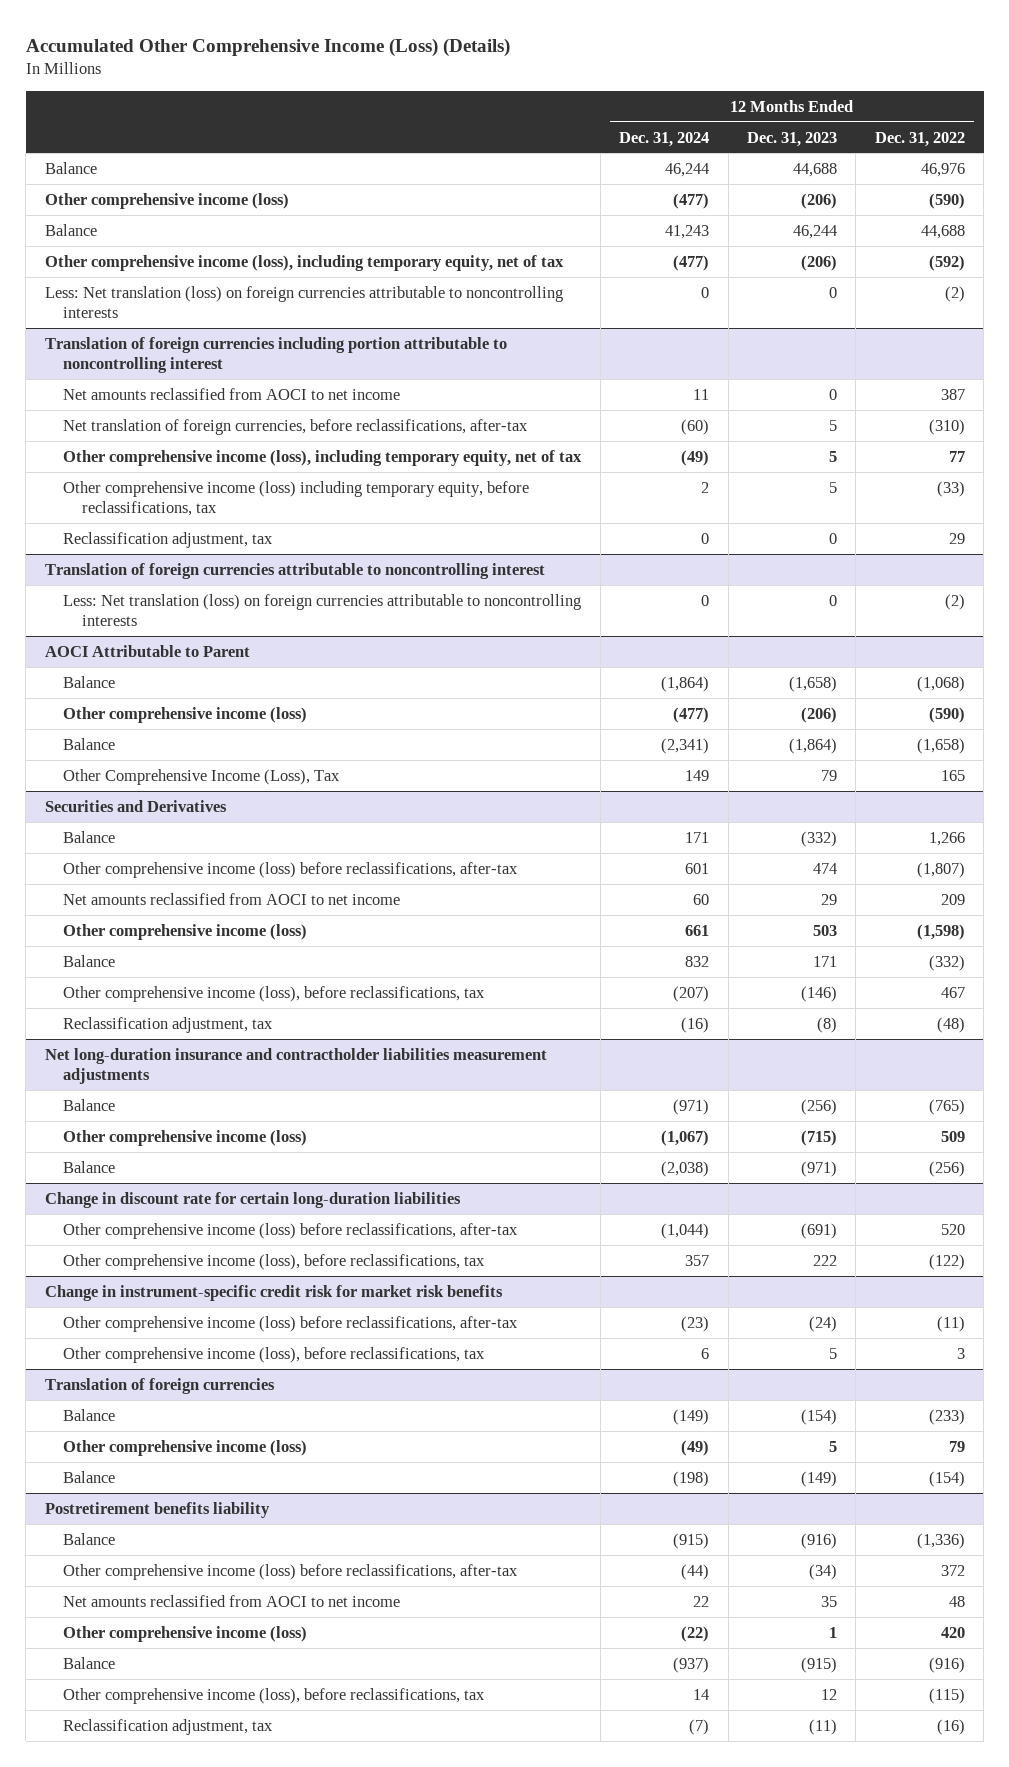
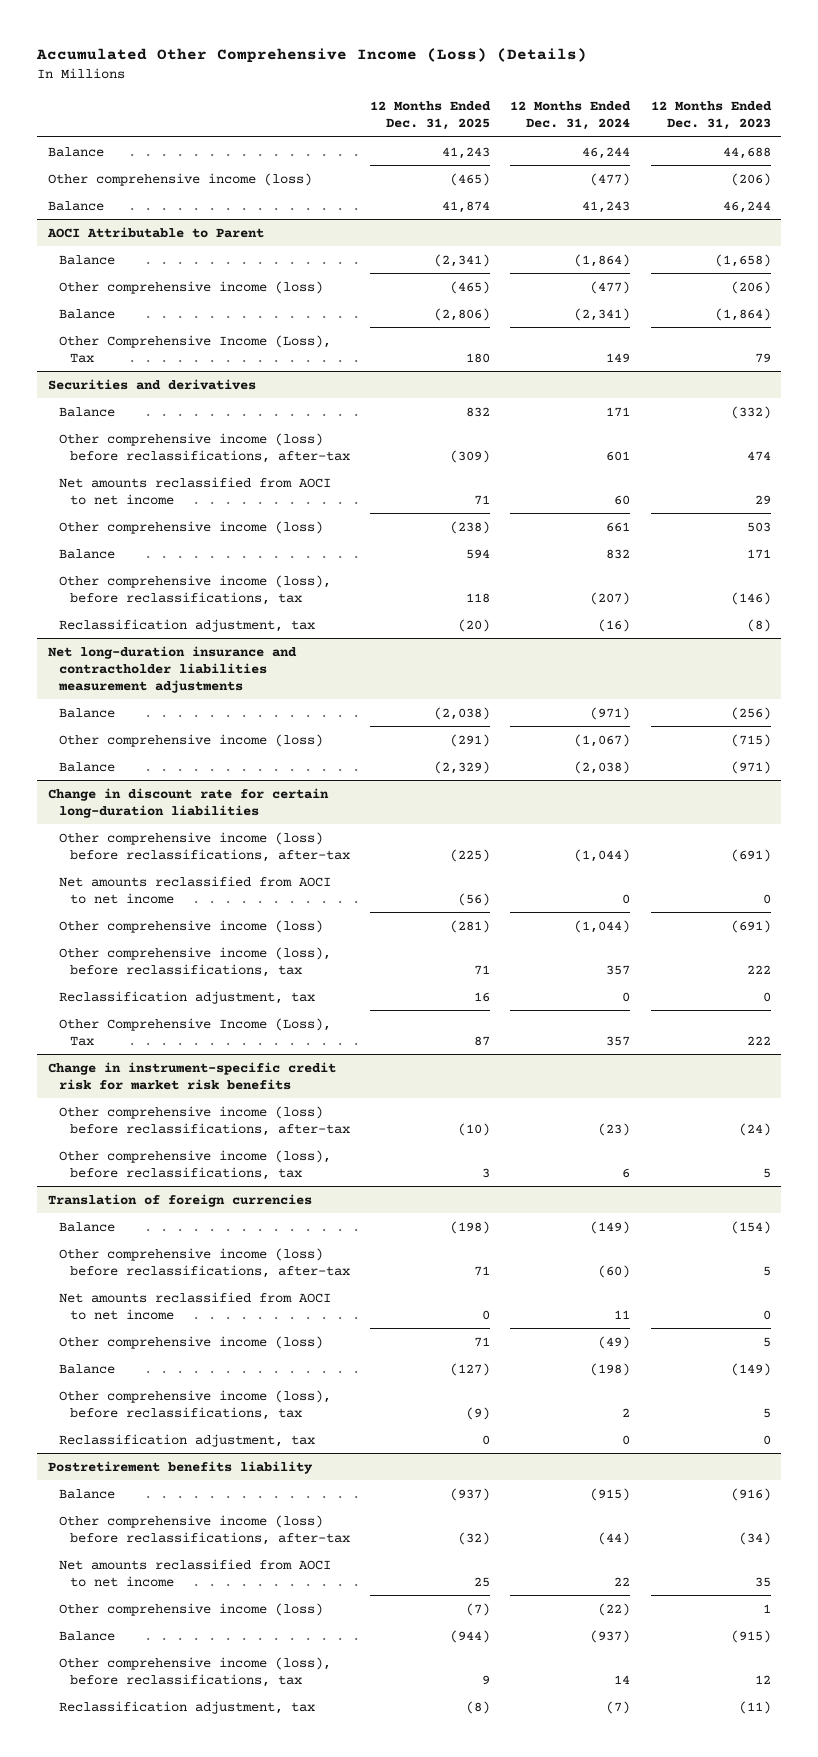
- | 12 Months Ended Dec. 31, 2024 | 12 Months Ended Dec. 31, 2023 | 12 Months Ended Dec. 31, 2022
+ | 12 Months Ended Dec. 31, 2025 | 12 Months Ended Dec. 31, 2024 | 12 Months Ended Dec. 31, 2023
- Other comprehensive income (loss), including temporary equity, net of tax | (477) | (206) | (592)
- Less: Net translation (loss) on foreign currencies attributable to noncontrolling interests | 0 | 0 | (2)
- Translation of foreign currencies including portion attributable to noncontrolling interest
- Net amounts reclassified from AOCI to net income | 11 | 0 | 387
- Net translation of foreign currencies, before reclassifications, after-tax | (60) | 5 | (310)
- Other comprehensive income (loss), including temporary equity, net of tax | (49) | 5 | 77
- Other comprehensive income (loss) including temporary equity, before reclassifications, tax | 2 | 5 | (33)
- Reclassification adjustment, tax | 0 | 0 | 29
- Translation of foreign currencies attributable to noncontrolling interest
- Less: Net translation (loss) on foreign currencies attributable to noncontrolling interests | 0 | 0 | (2)
- Securities and Derivatives
+ Securities and derivatives
@ Change in discount rate for certain long-duration liabilities
+ Net amounts reclassified from AOCI to net income | (56) | 0 | 0
+ Other comprehensive income (loss) | (281) | (1,044) | (691)
+ Reclassification adjustment, tax | 16 | 0 | 0
+ Other Comprehensive Income (Loss), Tax | 87 | 357 | 222
@ Translation of foreign currencies
+ Other comprehensive income (loss) before reclassifications, after-tax | 71 | (60) | 5
+ Net amounts reclassified from AOCI to net income | 0 | 11 | 0
+ Other comprehensive income (loss), before reclassifications, tax | (9) | 2 | 5
+ Reclassification adjustment, tax | 0 | 0 | 0

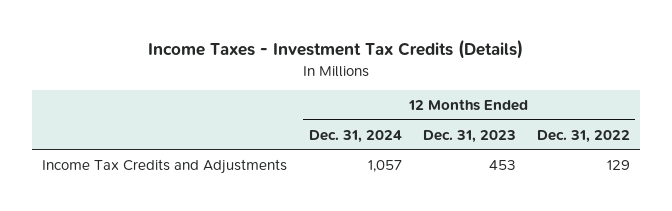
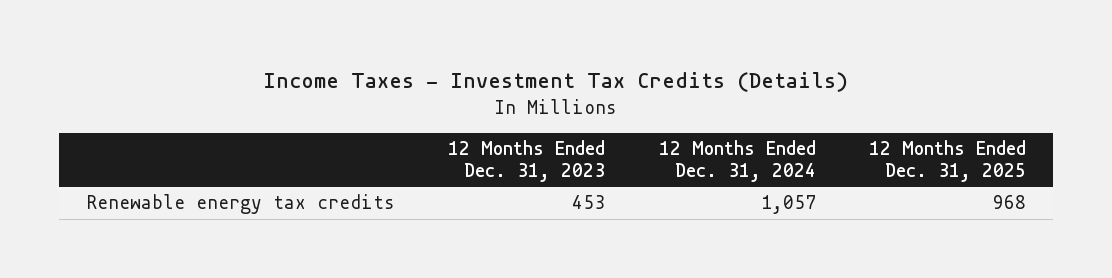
- | 12 Months Ended Dec. 31, 2024 | 12 Months Ended Dec. 31, 2023 | 12 Months Ended Dec. 31, 2022
+ | 12 Months Ended Dec. 31, 2023 | 12 Months Ended Dec. 31, 2024 | 12 Months Ended Dec. 31, 2025
- Income Tax Credits and Adjustments | 1,057 | 453 | 129
+ Renewable energy tax credits | 453 | 1,057 | 968

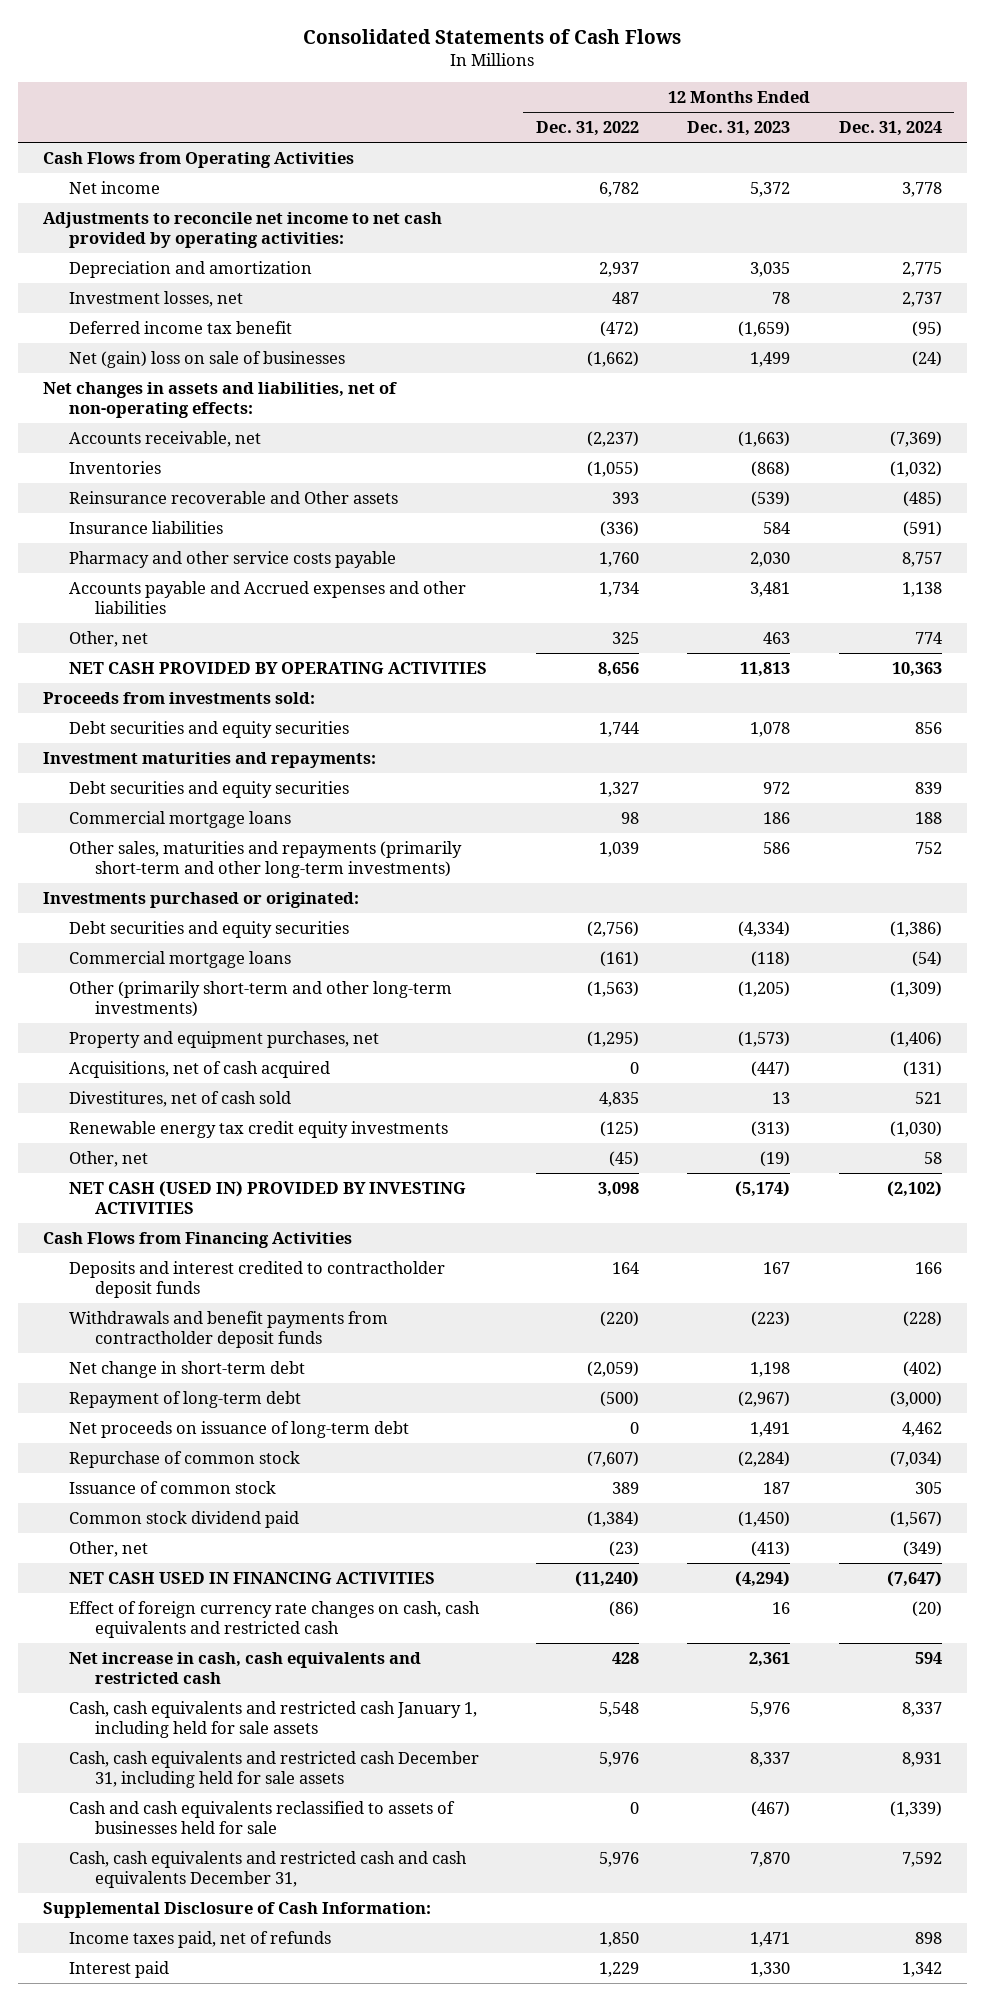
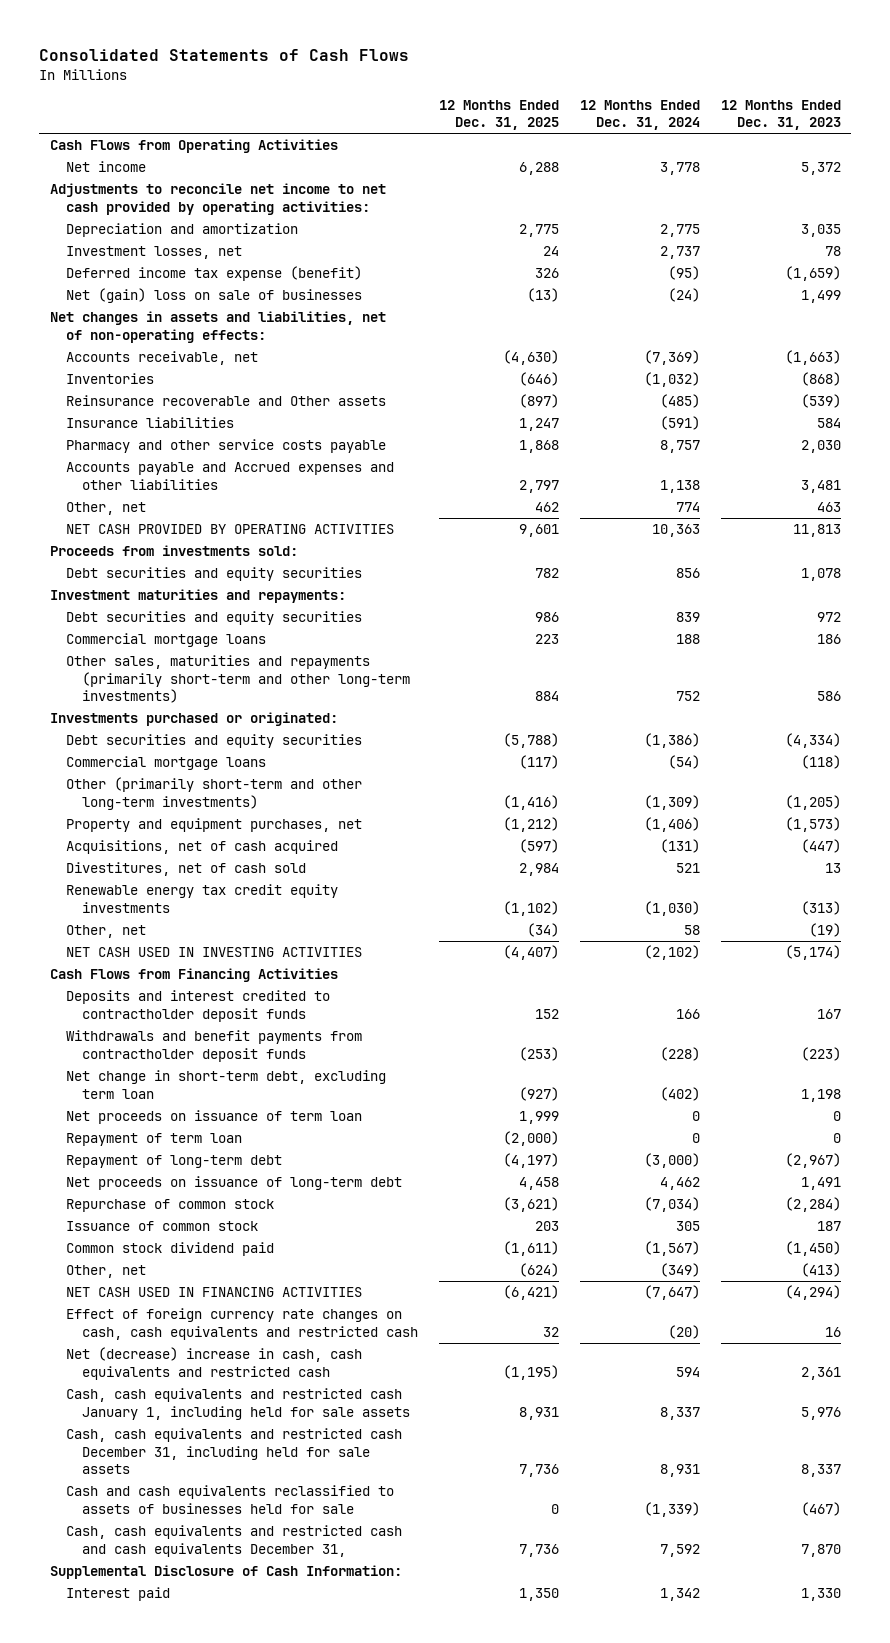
- | 12 Months Ended Dec. 31, 2022 | 12 Months Ended Dec. 31, 2023 | 12 Months Ended Dec. 31, 2024
+ | 12 Months Ended Dec. 31, 2025 | 12 Months Ended Dec. 31, 2024 | 12 Months Ended Dec. 31, 2023
- Deferred income tax benefit | (472) | (1,659) | (95)
+ Deferred income tax expense (benefit) | 326 | (95) | (1,659)
- NET CASH (USED IN) PROVIDED BY INVESTING ACTIVITIES | 3,098 | (5,174) | (2,102)
+ NET CASH USED IN INVESTING ACTIVITIES | (4,407) | (2,102) | (5,174)
- Net change in short-term debt | (2,059) | 1,198 | (402)
+ Net change in short-term debt, excluding term loan | (927) | (402) | 1,198
+ Net proceeds on issuance of term loan | 1,999 | 0 | 0
+ Repayment of term loan | (2,000) | 0 | 0
- Net increase in cash, cash equivalents and restricted cash | 428 | 2,361 | 594
+ Net (decrease) increase in cash, cash equivalents and restricted cash | (1,195) | 594 | 2,361
- Income taxes paid, net of refunds | 1,850 | 1,471 | 898

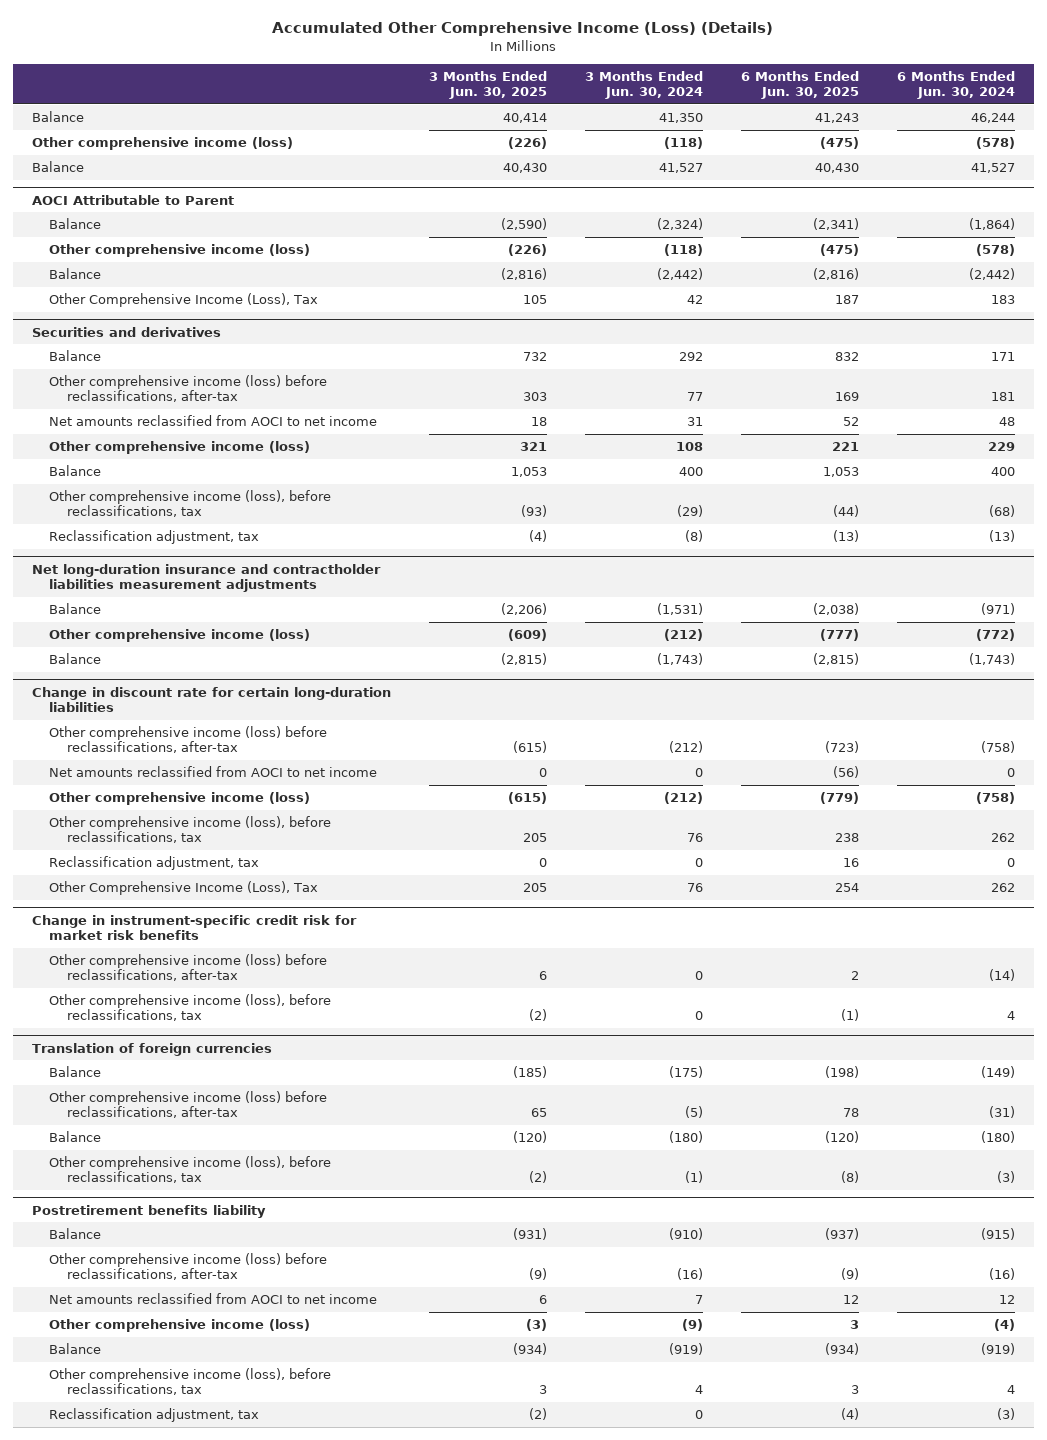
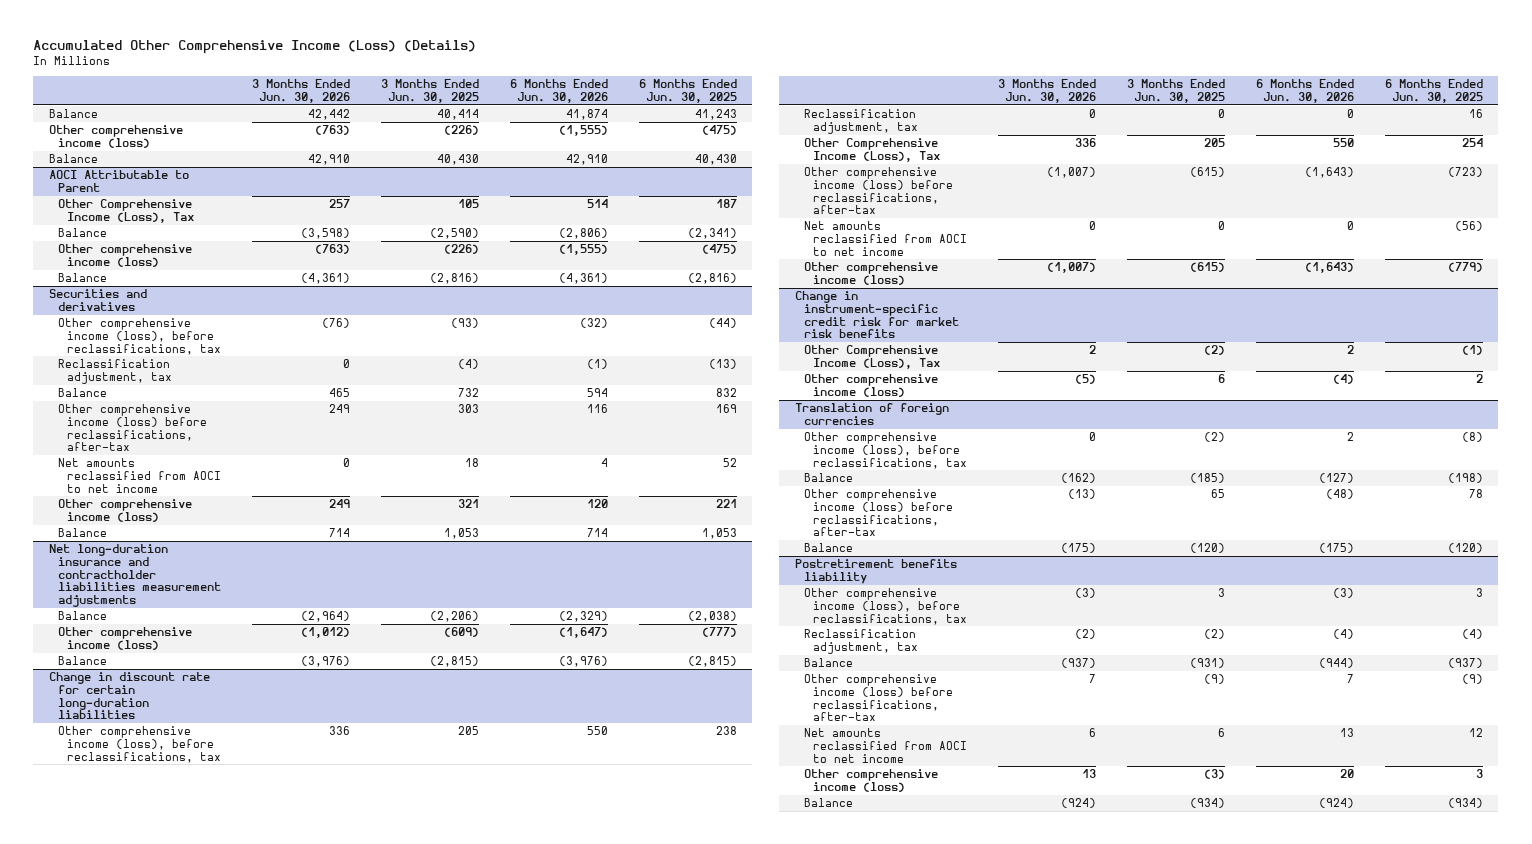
- | 3 Months Ended Jun. 30, 2025 | 3 Months Ended Jun. 30, 2024 | 6 Months Ended Jun. 30, 2025 | 6 Months Ended Jun. 30, 2024
+ | 3 Months Ended Jun. 30, 2026 | 3 Months Ended Jun. 30, 2025 | 6 Months Ended Jun. 30, 2026 | 6 Months Ended Jun. 30, 2025
@ AOCI Attributable to Parent
moved up: Other Comprehensive Income (Loss), Tax | 257 | 105 | 514 | 187
@ Securities and derivatives
moved up: Other comprehensive income (loss), before reclassifications, tax | (76) | (93) | (32) | (44)
moved up: Reclassification adjustment, tax | 0 | (4) | (1) | (13)
@ Change in discount rate for certain long-duration liabilities
moved down: Other comprehensive income (loss) before reclassifications, after-tax | (1,007) | (615) | (1,643) | (723)
moved down: Net amounts reclassified from AOCI to net income | 0 | 0 | 0 | (56)
moved down: Other comprehensive income (loss) | (1,007) | (615) | (1,643) | (779)
@ Change in instrument-specific credit risk for market risk benefits
- Other comprehensive income (loss) before reclassifications, after-tax | 6 | 0 | 2 | (14)
- Other comprehensive income (loss), before reclassifications, tax | (2) | 0 | (1) | 4
+ Other Comprehensive Income (Loss), Tax | 2 | (2) | 2 | (1)
+ Other comprehensive income (loss) | (5) | 6 | (4) | 2
@ Translation of foreign currencies
moved up: Other comprehensive income (loss), before reclassifications, tax | 0 | (2) | 2 | (8)
@ Postretirement benefits liability
moved up: Other comprehensive income (loss), before reclassifications, tax | (3) | 3 | (3) | 3
moved up: Reclassification adjustment, tax | (2) | (2) | (4) | (4)

